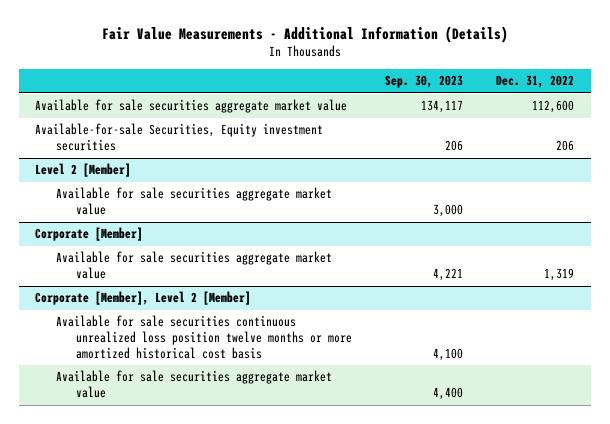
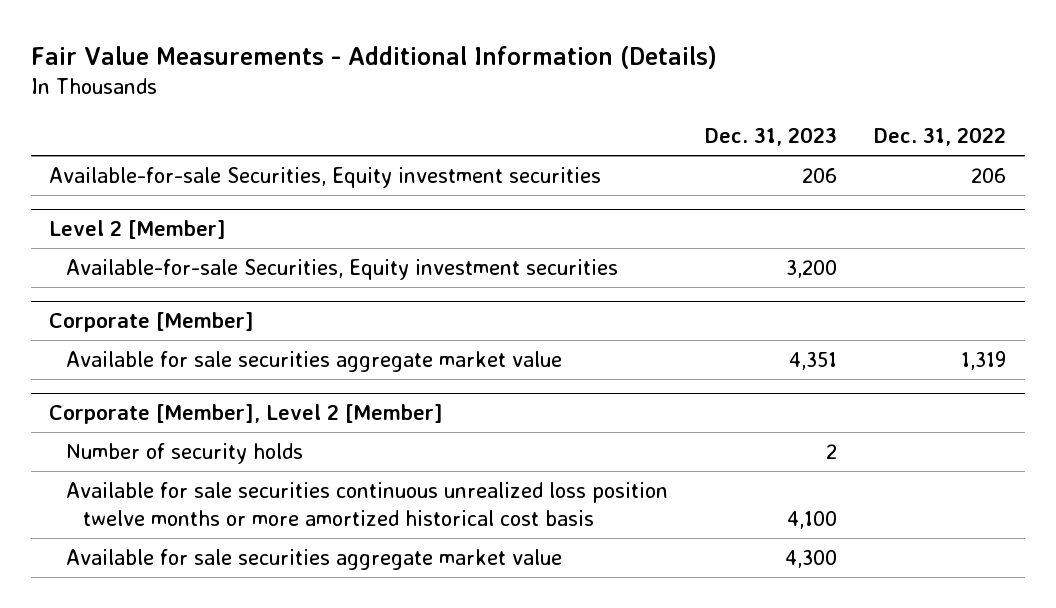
- | Sep. 30, 2023 | Dec. 31, 2022
+ | Dec. 31, 2023 | Dec. 31, 2022
- Available for sale securities aggregate market value | 134,117 | 112,600
@ Level 2 [Member]
- Available for sale securities aggregate market value | 3,000 |
+ Available-for-sale Securities, Equity investment securities | 3,200 |
@ Corporate [Member], Level 2 [Member]
+ Number of security holds | 2 |

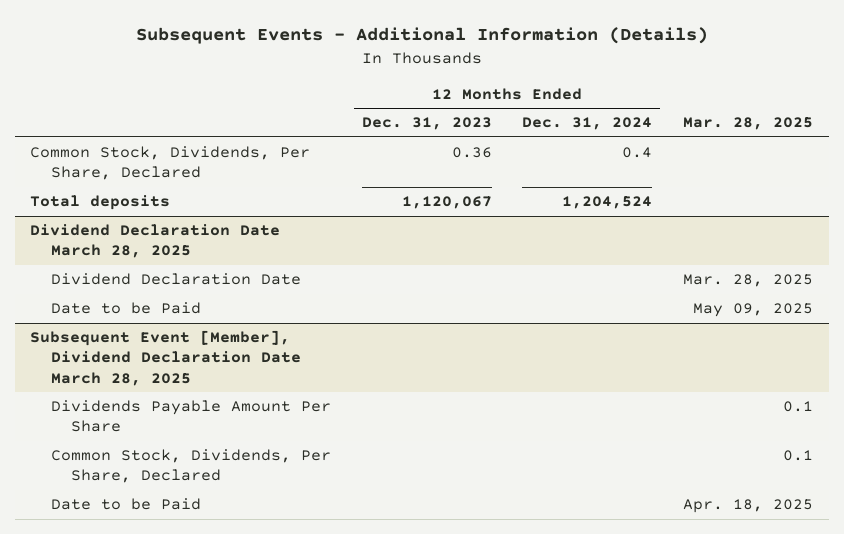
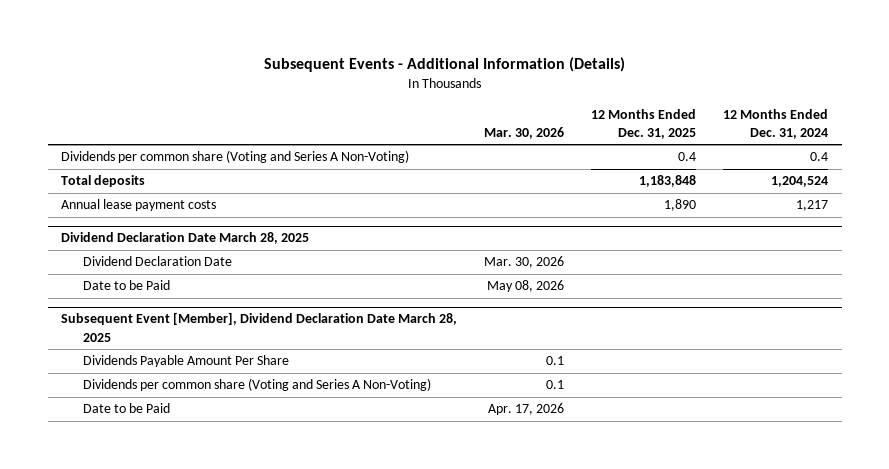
- | 12 Months Ended Dec. 31, 2023 | 12 Months Ended Dec. 31, 2024 | Mar. 28, 2025
+ | Mar. 30, 2026 | 12 Months Ended Dec. 31, 2025 | 12 Months Ended Dec. 31, 2024
- Common Stock, Dividends, Per Share, Declared | 0.36 | 0.4 |
+ Dividends per common share (Voting and Series A Non-Voting) | | 0.4 | 0.4
+ Annual lease payment costs | | 1,890 | 1,217
@ Subsequent Event [Member], Dividend Declaration Date March 28, 2025
- Common Stock, Dividends, Per Share, Declared | | | 0.1
+ Dividends per common share (Voting and Series A Non-Voting) | 0.1 | |

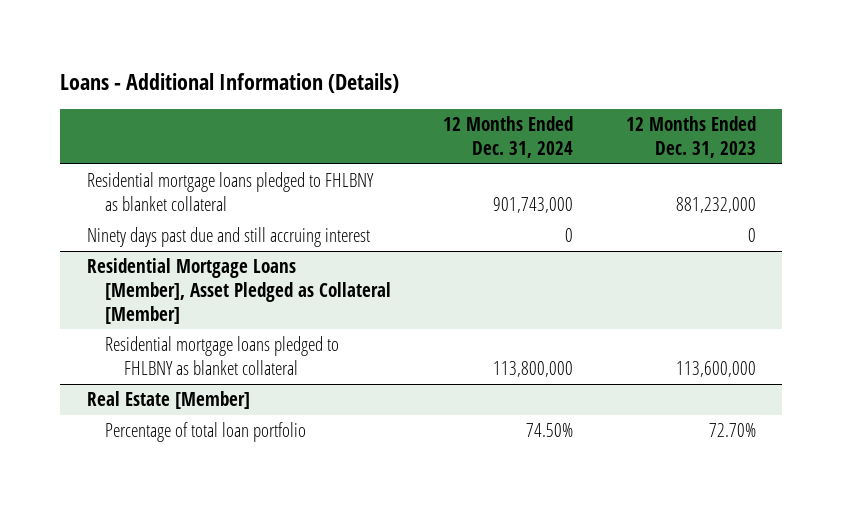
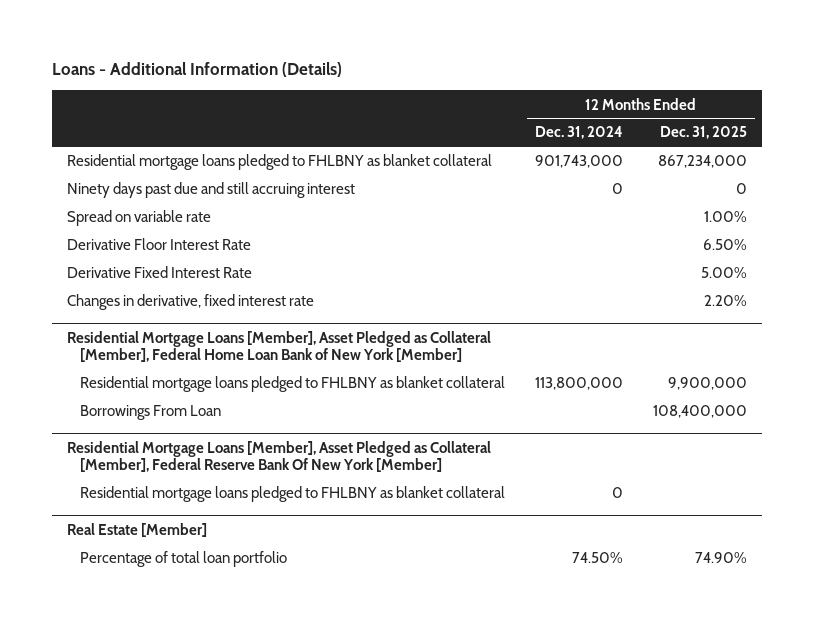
- | 12 Months Ended Dec. 31, 2024 | 12 Months Ended Dec. 31, 2023
+ | 12 Months Ended Dec. 31, 2024 | 12 Months Ended Dec. 31, 2025
- Residential Mortgage Loans [Member], Asset Pledged as Collateral [Member]
+ Spread on variable rate | | 1.00%
+ Derivative Floor Interest Rate | | 6.50%
+ Derivative Fixed Interest Rate | | 5.00%
+ Changes in derivative, fixed interest rate | | 2.20%
+ Residential Mortgage Loans [Member], Asset Pledged as Collateral [Member], Federal Home Loan Bank of New York [Member]
+ Borrowings From Loan | | 108,400,000
+ Residential Mortgage Loans [Member], Asset Pledged as Collateral [Member], Federal Reserve Bank Of New York [Member]
+ Residential mortgage loans pledged to FHLBNY as blanket collateral | 0 |

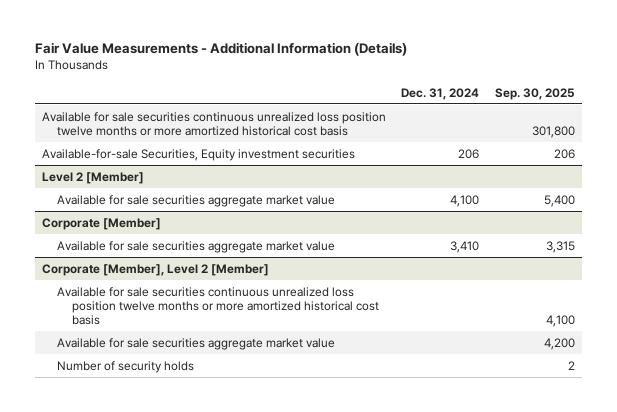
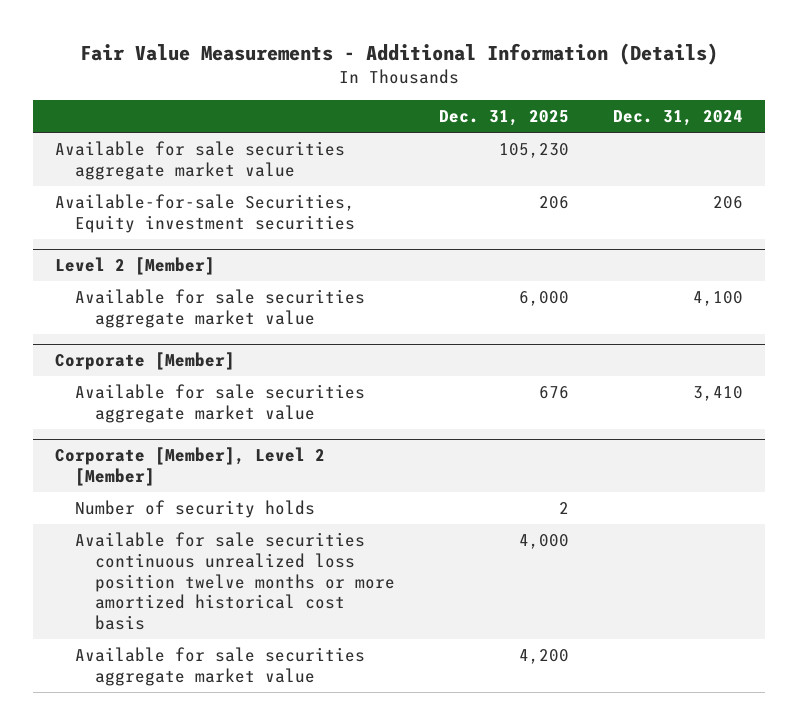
- | Dec. 31, 2024 | Sep. 30, 2025
+ | Dec. 31, 2025 | Dec. 31, 2024
- Available for sale securities continuous unrealized loss position twelve months or more amortized historical cost basis | | 301,800
+ Available for sale securities aggregate market value | 105,230 |
@ Corporate [Member], Level 2 [Member]
moved up: Number of security holds | 2 |

